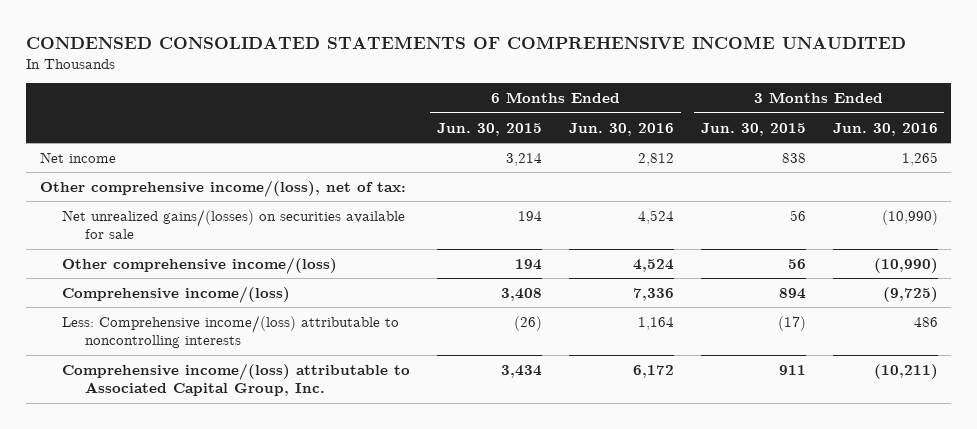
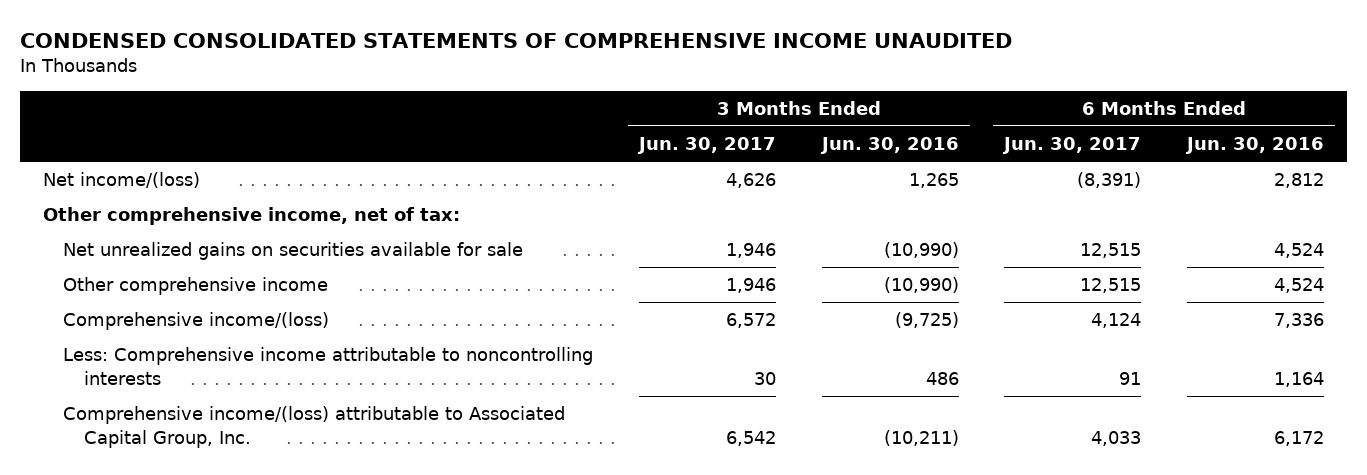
- | 6 Months Ended Jun. 30, 2015 | 6 Months Ended Jun. 30, 2016 | 3 Months Ended Jun. 30, 2015 | 3 Months Ended Jun. 30, 2016
+ | 3 Months Ended Jun. 30, 2017 | 3 Months Ended Jun. 30, 2016 | 6 Months Ended Jun. 30, 2017 | 6 Months Ended Jun. 30, 2016
- Net income | 3,214 | 2,812 | 838 | 1,265
- Other comprehensive income/(loss), net of tax:
- Net unrealized gains/(losses) on securities available for sale | 194 | 4,524 | 56 | (10,990)
- Other comprehensive income/(loss) | 194 | 4,524 | 56 | (10,990)
+ Net income/(loss) | 4,626 | 1,265 | (8,391) | 2,812
+ Other comprehensive income, net of tax:
+ Net unrealized gains on securities available for sale | 1,946 | (10,990) | 12,515 | 4,524
+ Other comprehensive income | 1,946 | (10,990) | 12,515 | 4,524
- Less: Comprehensive income/(loss) attributable to noncontrolling interests | (26) | 1,164 | (17) | 486
+ Less: Comprehensive income attributable to noncontrolling interests | 30 | 486 | 91 | 1,164

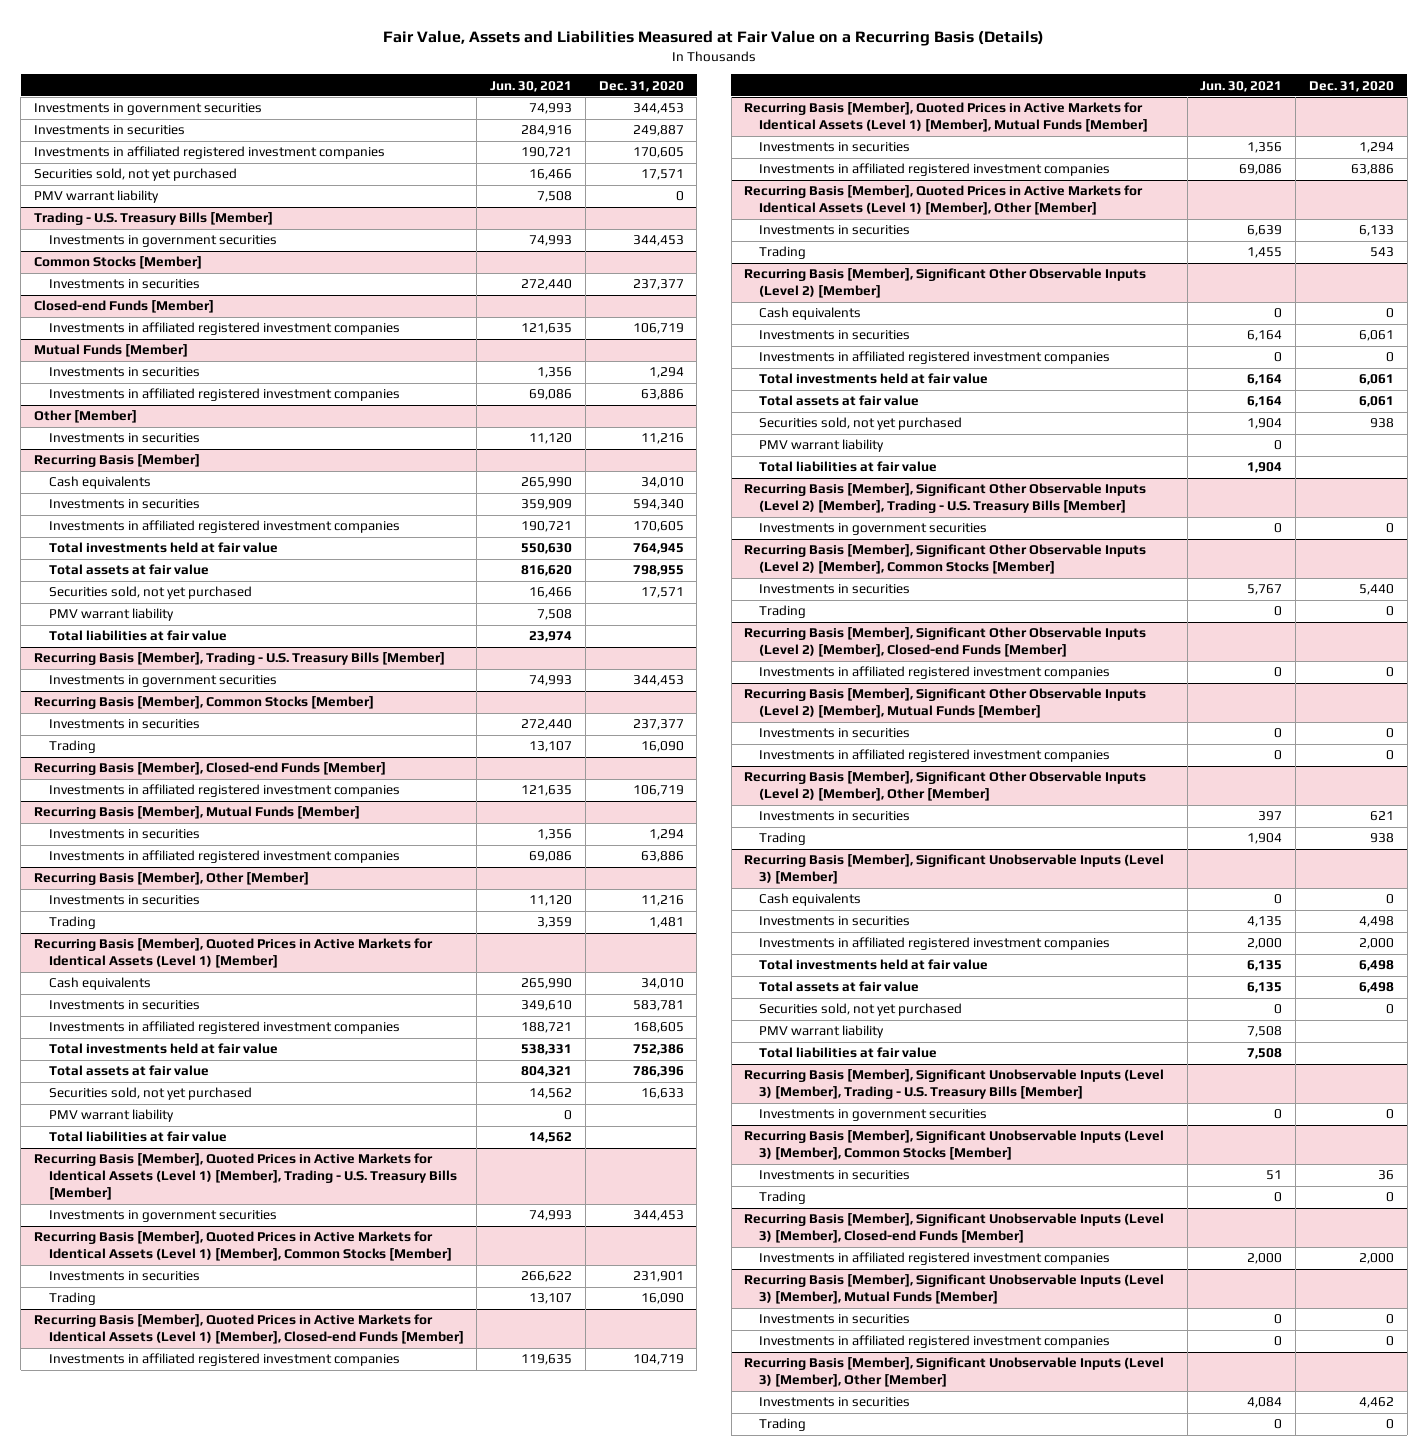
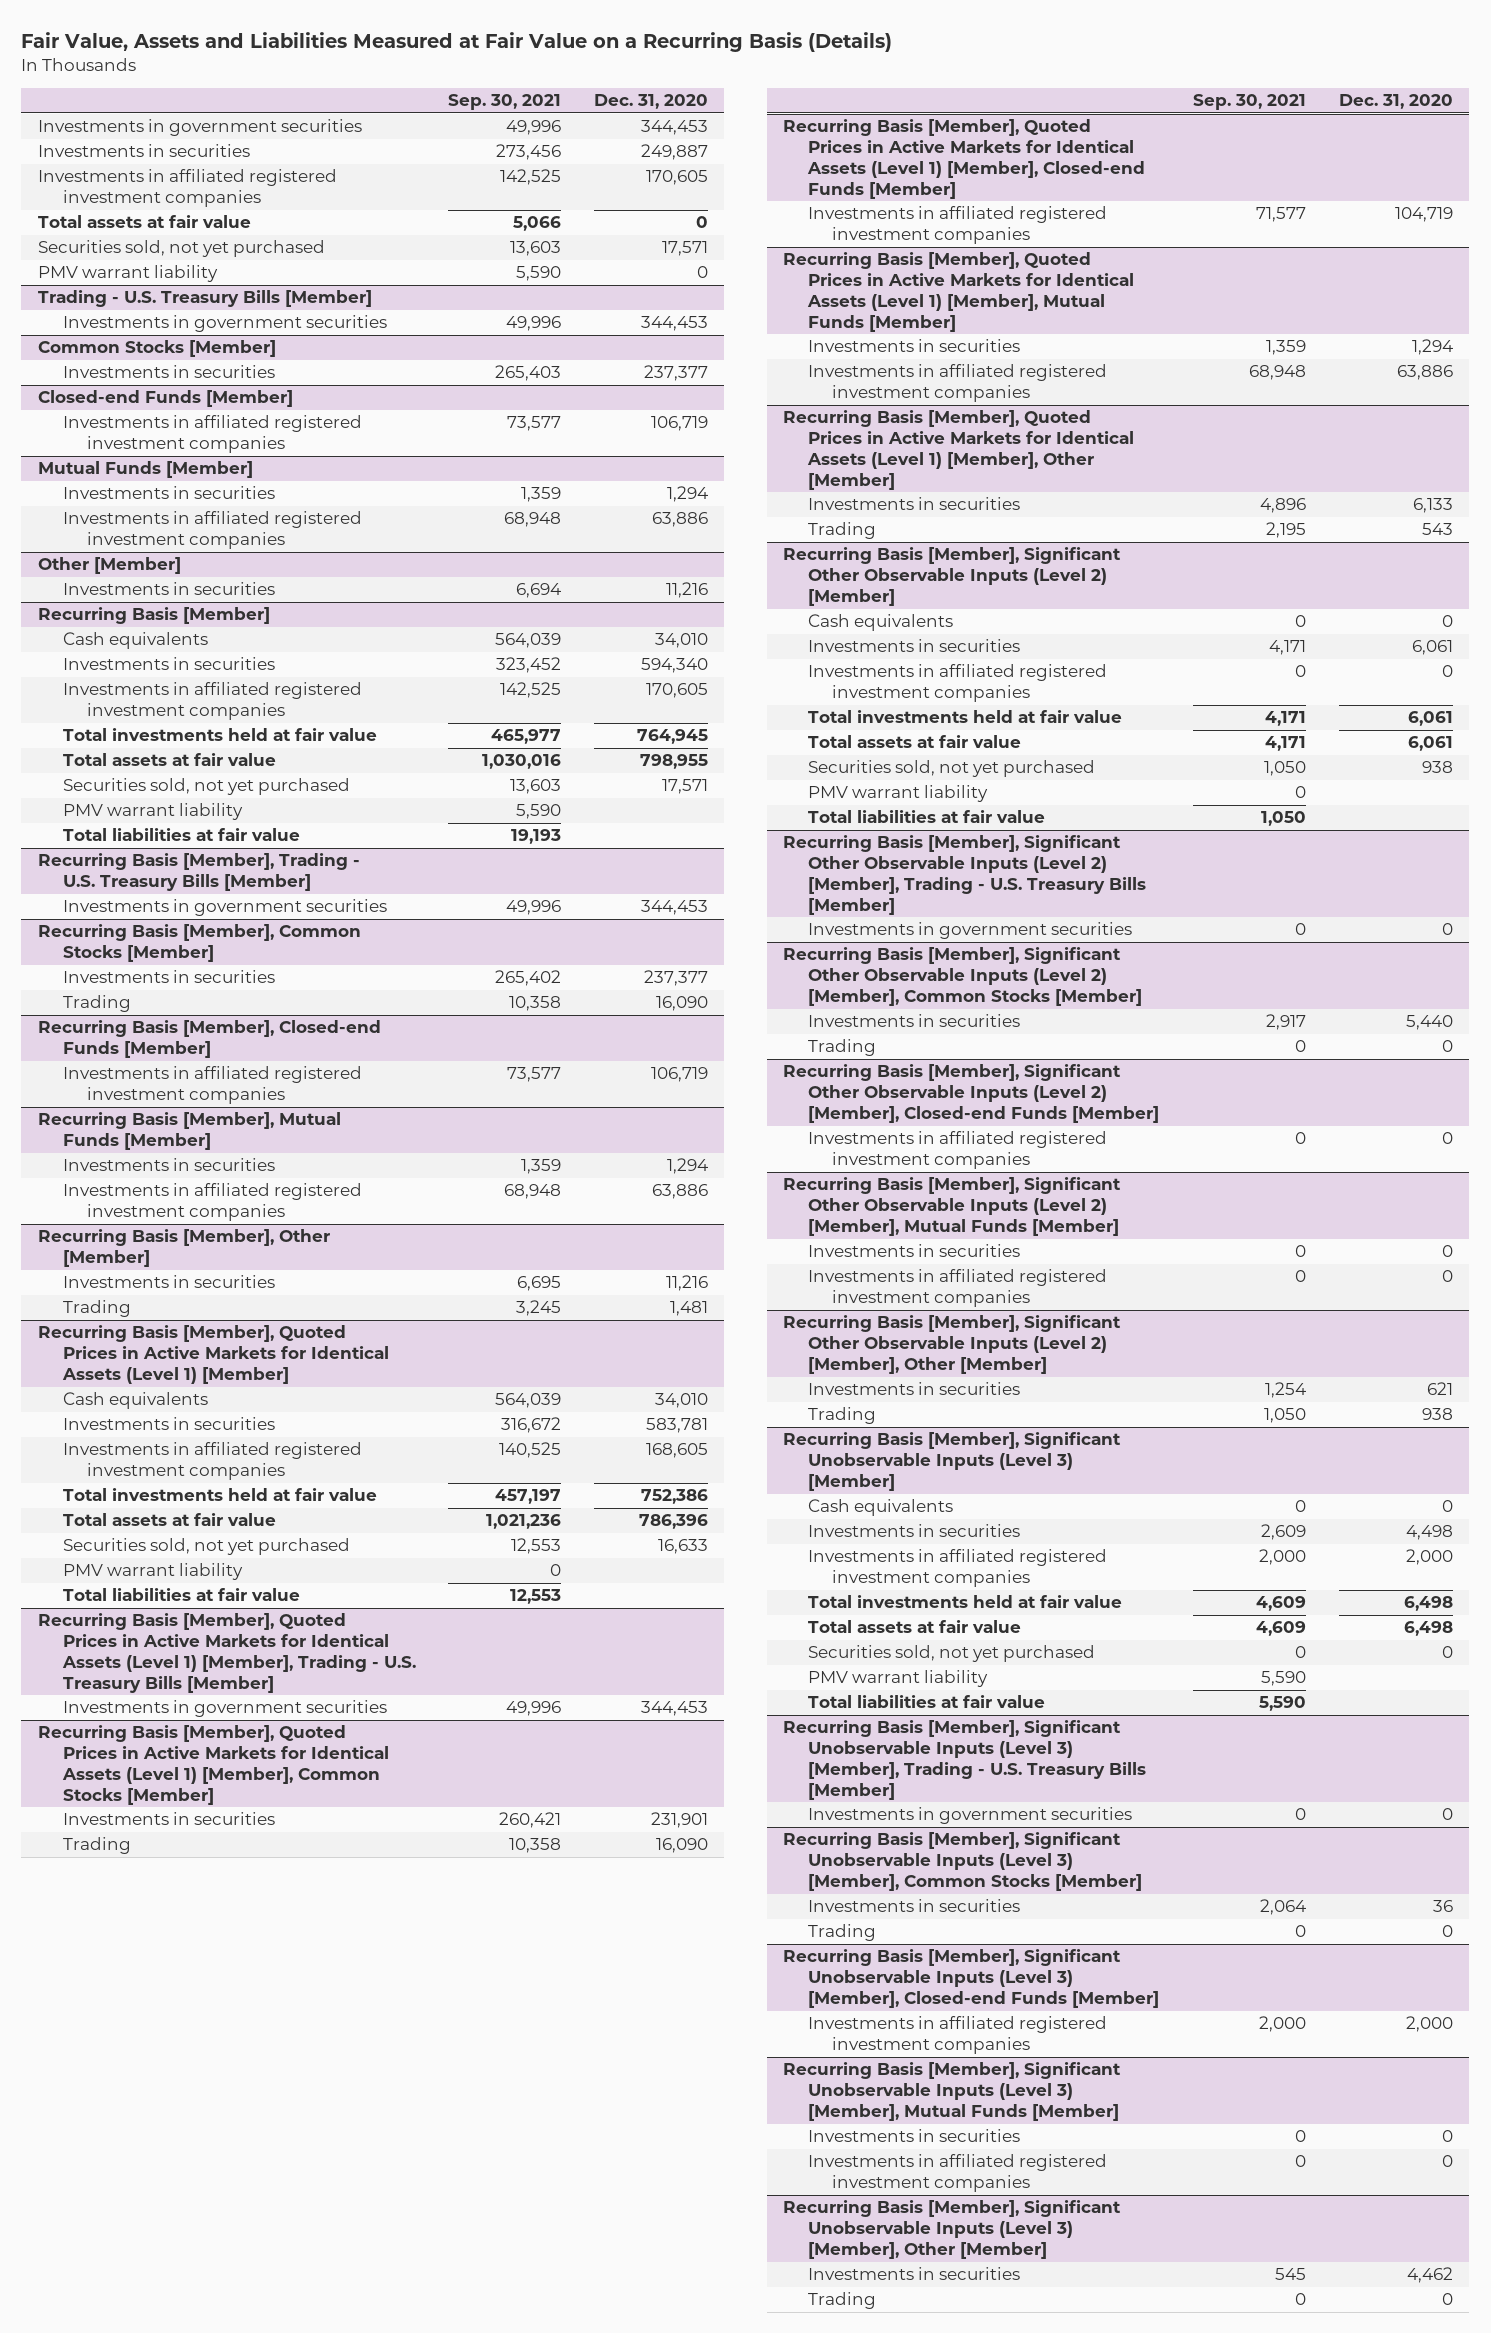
- | Jun. 30, 2021 | Dec. 31, 2020
+ | Sep. 30, 2021 | Dec. 31, 2020
+ Total assets at fair value | 5,066 | 0

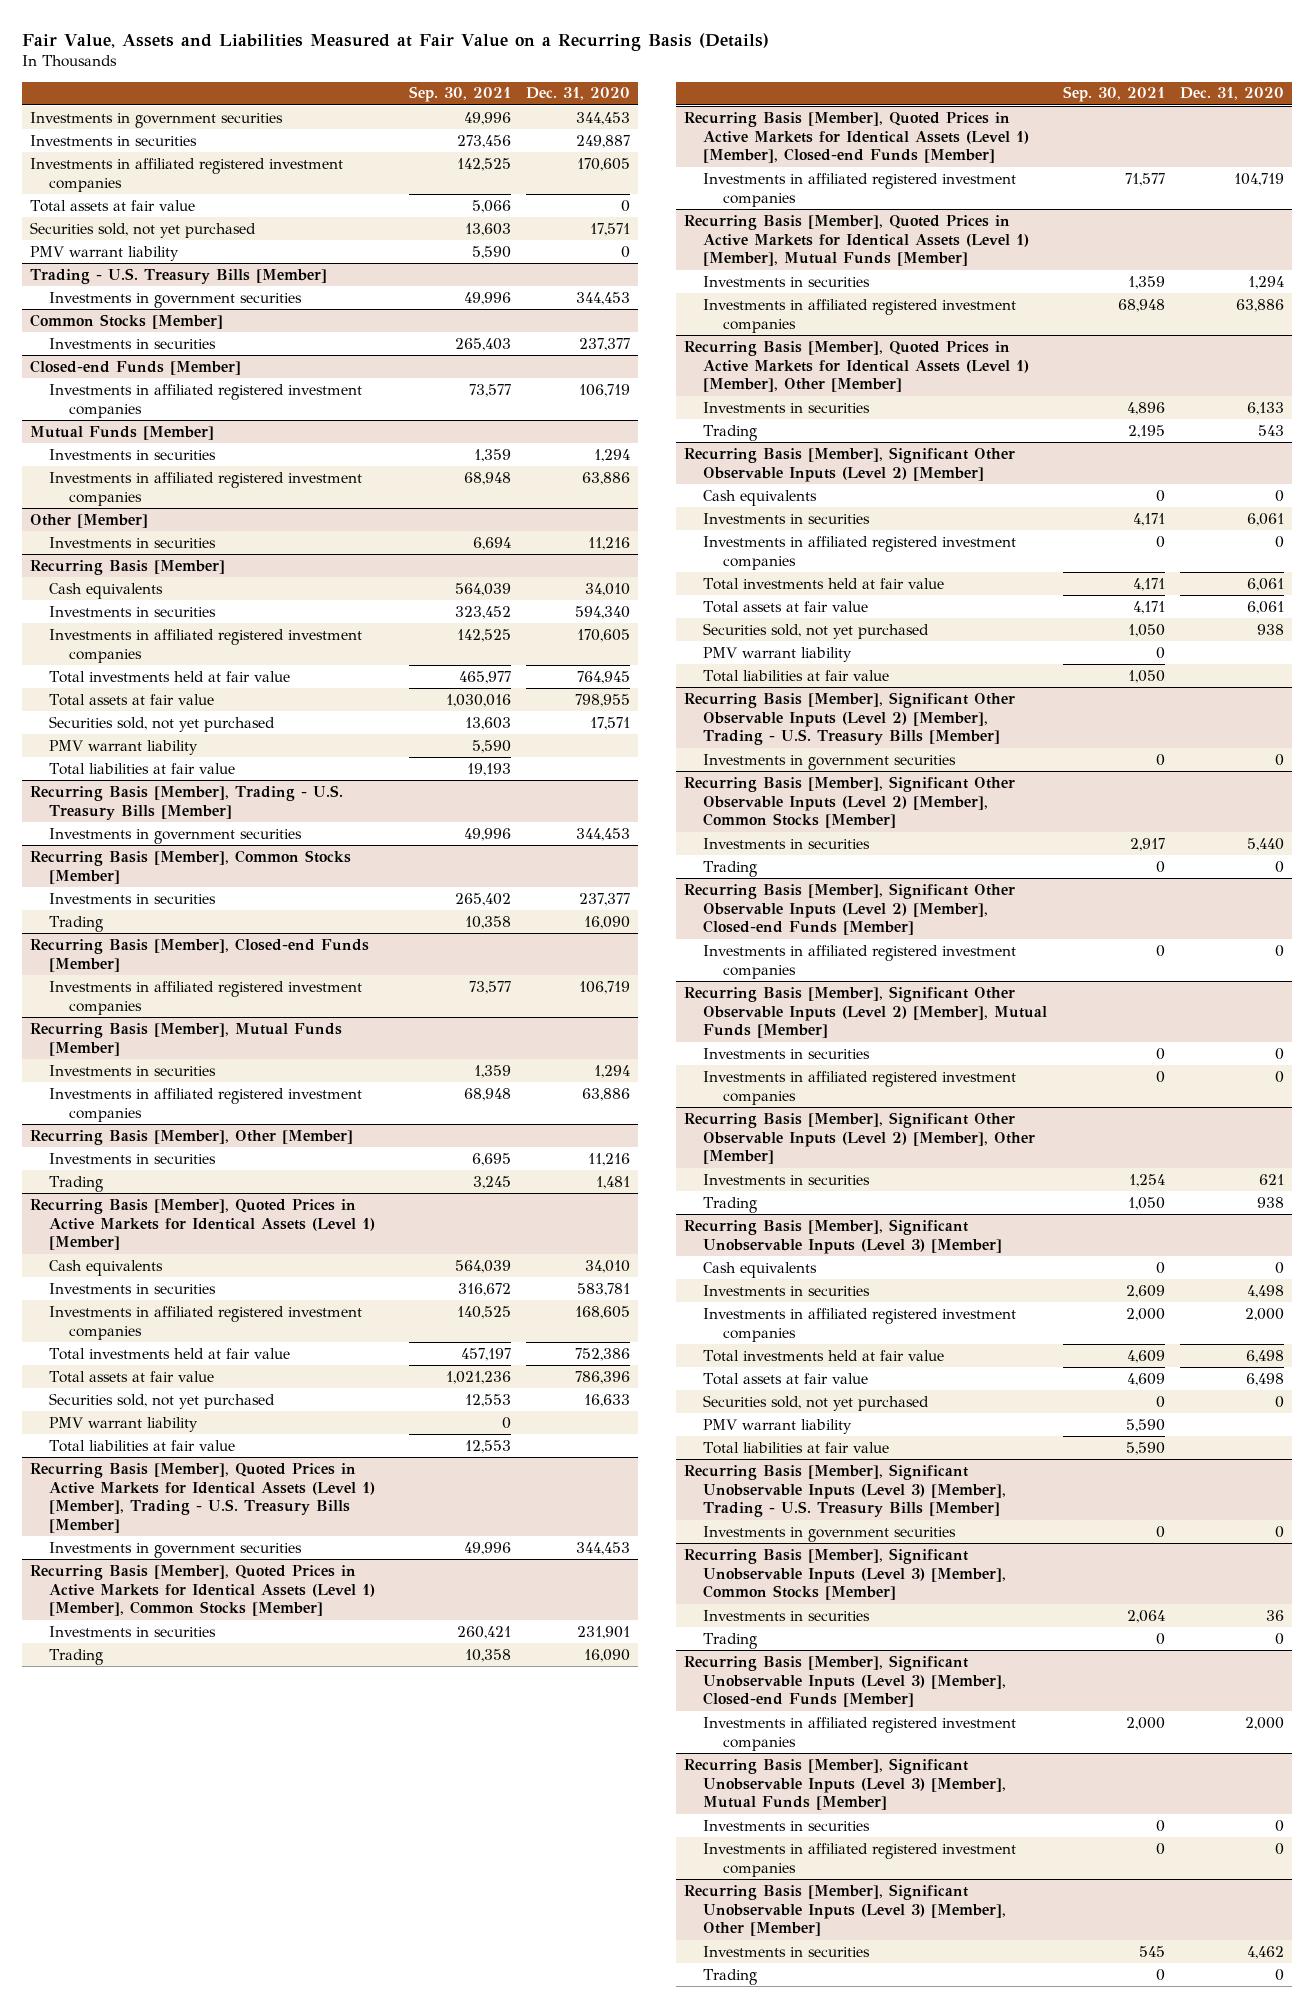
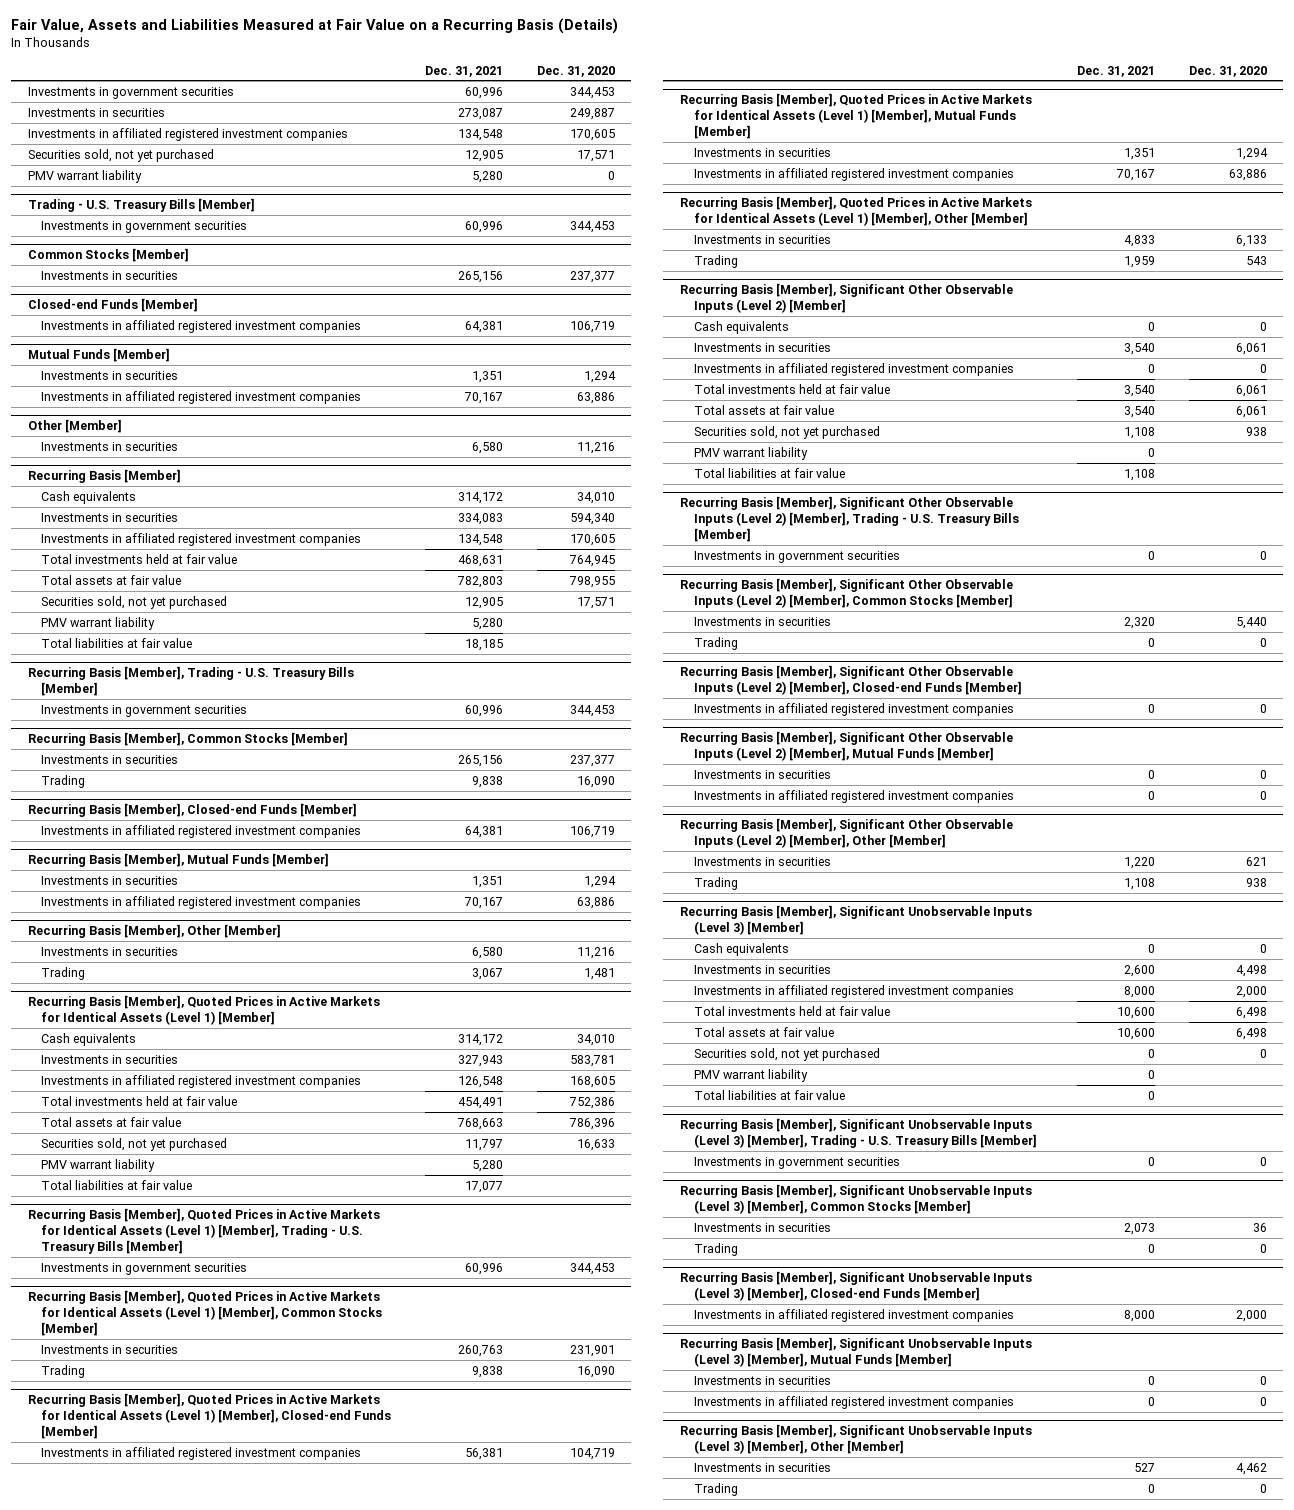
- | Sep. 30, 2021 | Dec. 31, 2020
+ | Dec. 31, 2021 | Dec. 31, 2020
- Total assets at fair value | 5,066 | 0

